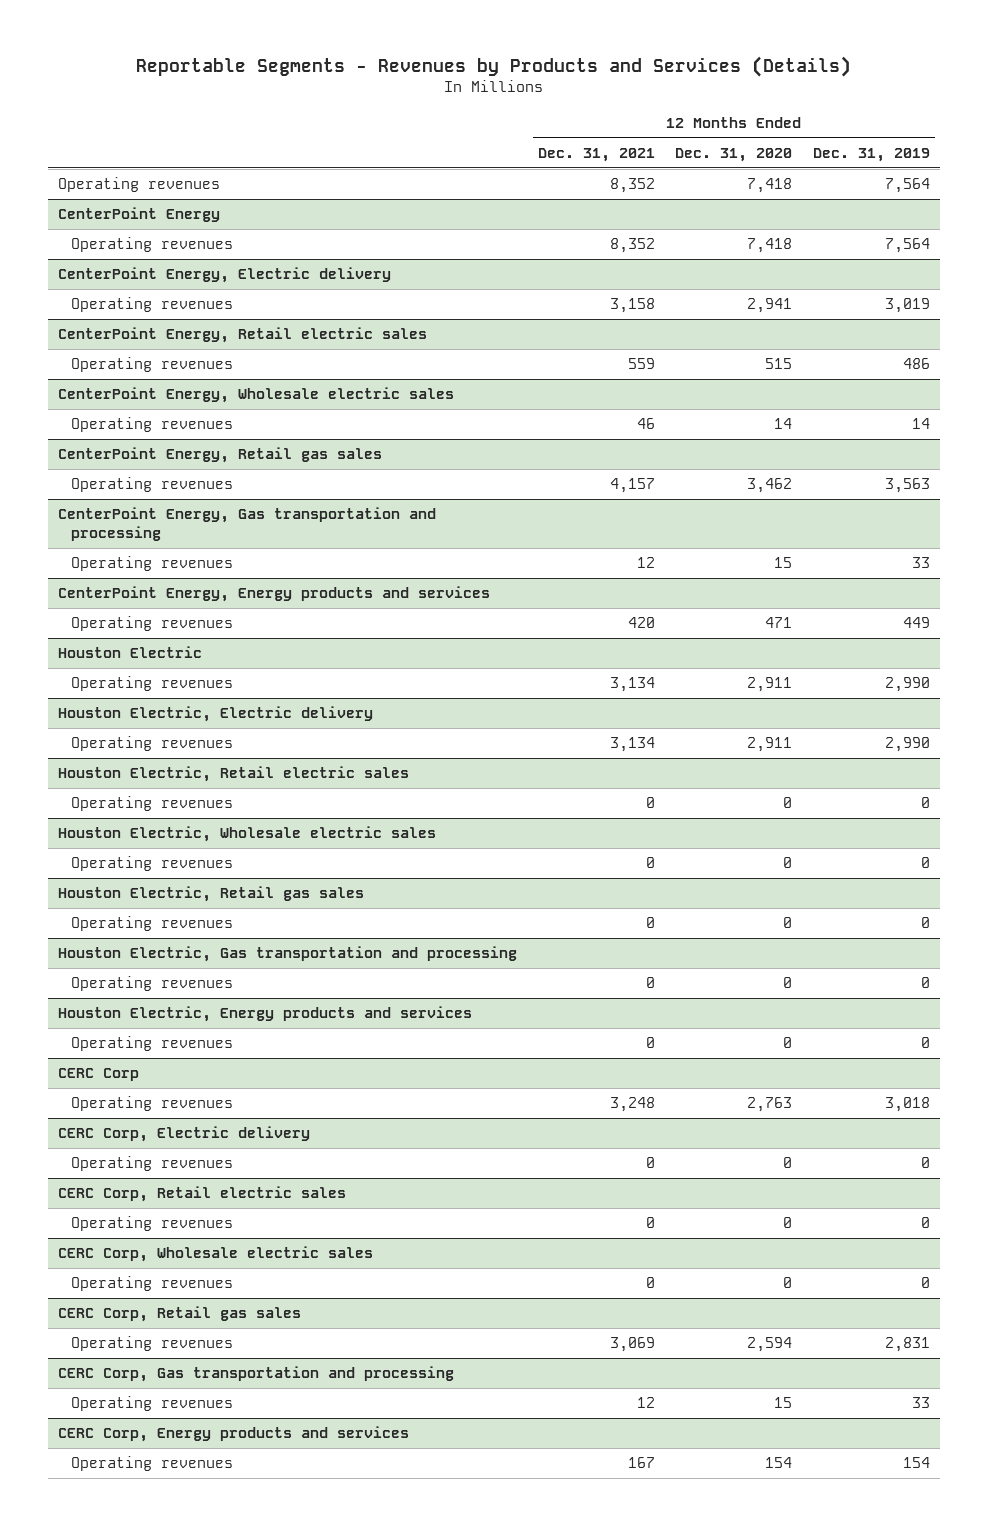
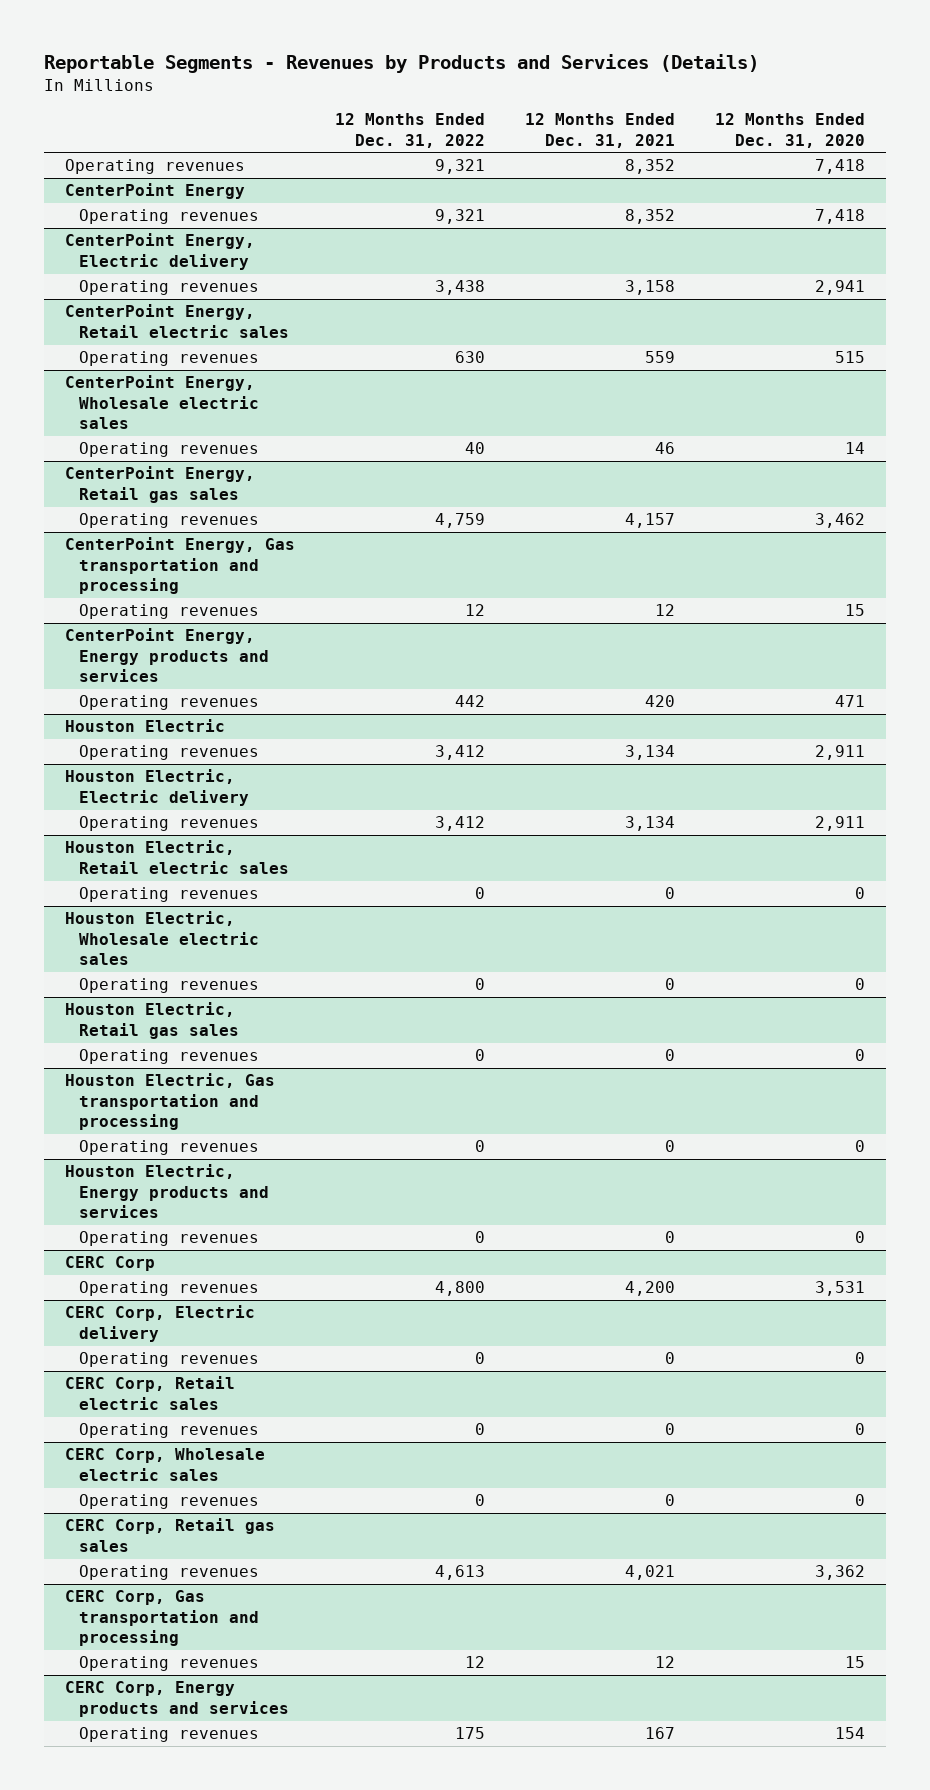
- | 12 Months Ended Dec. 31, 2021 | 12 Months Ended Dec. 31, 2020 | 12 Months Ended Dec. 31, 2019
+ | 12 Months Ended Dec. 31, 2022 | 12 Months Ended Dec. 31, 2021 | 12 Months Ended Dec. 31, 2020
@ CERC Corp
- Operating revenues | 3,248 | 2,763 | 3,018
+ Operating revenues | 4,800 | 4,200 | 3,531
@ CERC Corp, Retail gas sales
- Operating revenues | 3,069 | 2,594 | 2,831
+ Operating revenues | 4,613 | 4,021 | 3,362

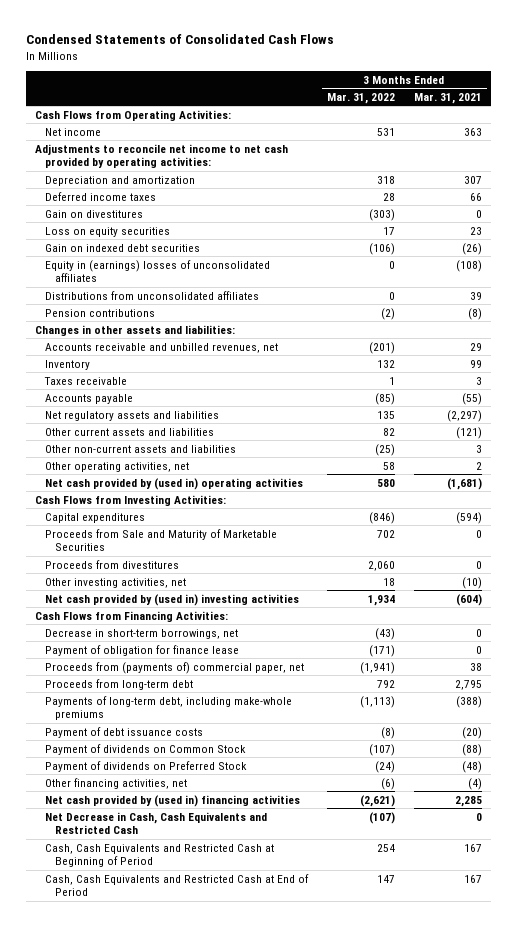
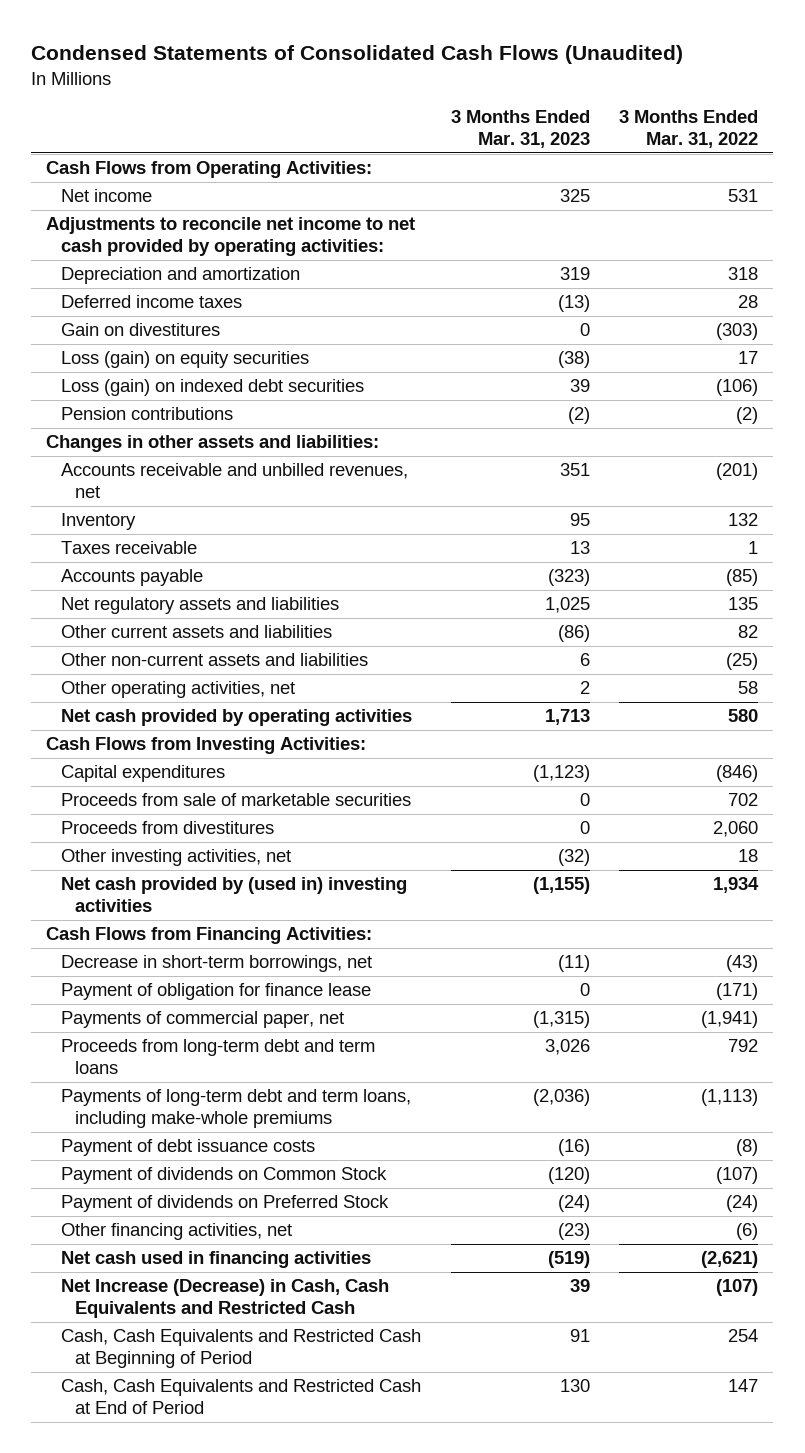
- Condensed Statements of Consolidated Cash Flows
+ Condensed Statements of Consolidated Cash Flows (Unaudited)
- | 3 Months Ended Mar. 31, 2022 | 3 Months Ended Mar. 31, 2021
+ | 3 Months Ended Mar. 31, 2023 | 3 Months Ended Mar. 31, 2022
- Loss on equity securities | 17 | 23
- Gain on indexed debt securities | (106) | (26)
- Equity in (earnings) losses of unconsolidated affiliates | 0 | (108)
- Distributions from unconsolidated affiliates | 0 | 39
+ Loss (gain) on equity securities | (38) | 17
+ Loss (gain) on indexed debt securities | 39 | (106)
- Net cash provided by (used in) operating activities | 580 | (1,681)
+ Net cash provided by operating activities | 1,713 | 580
- Proceeds from Sale and Maturity of Marketable Securities | 702 | 0
+ Proceeds from sale of marketable securities | 0 | 702
- Proceeds from (payments of) commercial paper, net | (1,941) | 38
- Proceeds from long-term debt | 792 | 2,795
- Payments of long-term debt, including make-whole premiums | (1,113) | (388)
+ Payments of commercial paper, net | (1,315) | (1,941)
+ Proceeds from long-term debt and term loans | 3,026 | 792
+ Payments of long-term debt and term loans, including make-whole premiums | (2,036) | (1,113)
- Net cash provided by (used in) financing activities | (2,621) | 2,285
- Net Decrease in Cash, Cash Equivalents and Restricted Cash | (107) | 0
+ Net cash used in financing activities | (519) | (2,621)
+ Net Increase (Decrease) in Cash, Cash Equivalents and Restricted Cash | 39 | (107)

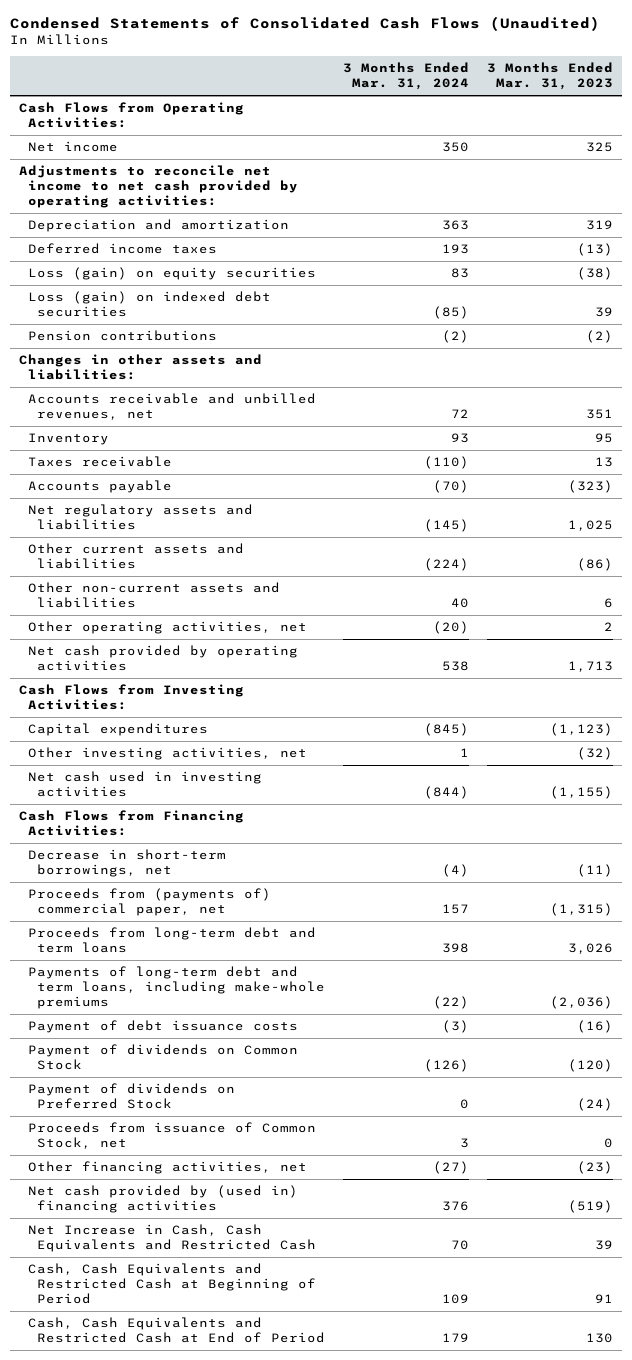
- | 3 Months Ended Mar. 31, 2023 | 3 Months Ended Mar. 31, 2022
+ | 3 Months Ended Mar. 31, 2024 | 3 Months Ended Mar. 31, 2023
- Gain on divestitures | 0 | (303)
- Proceeds from sale of marketable securities | 0 | 702
- Proceeds from divestitures | 0 | 2,060
- Net cash provided by (used in) investing activities | (1,155) | 1,934
+ Net cash used in investing activities | (844) | (1,155)
- Payment of obligation for finance lease | 0 | (171)
- Payments of commercial paper, net | (1,315) | (1,941)
+ Proceeds from (payments of) commercial paper, net | 157 | (1,315)
+ Proceeds from issuance of Common Stock, net | 3 | 0
- Net cash used in financing activities | (519) | (2,621)
- Net Increase (Decrease) in Cash, Cash Equivalents and Restricted Cash | 39 | (107)
+ Net cash provided by (used in) financing activities | 376 | (519)
+ Net Increase in Cash, Cash Equivalents and Restricted Cash | 70 | 39

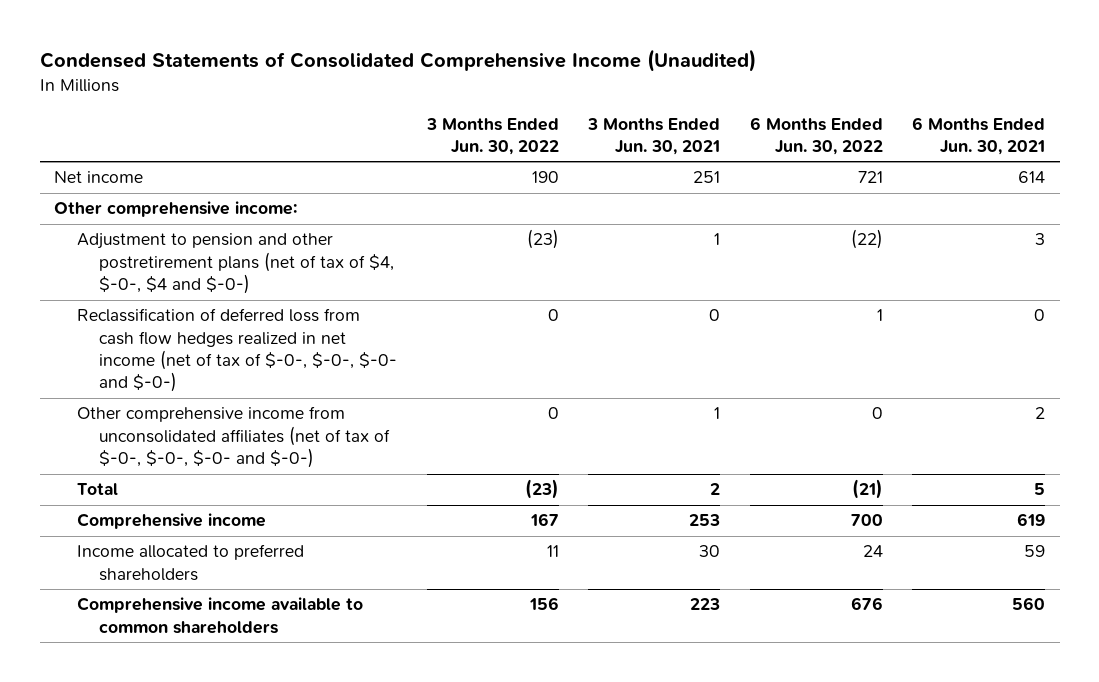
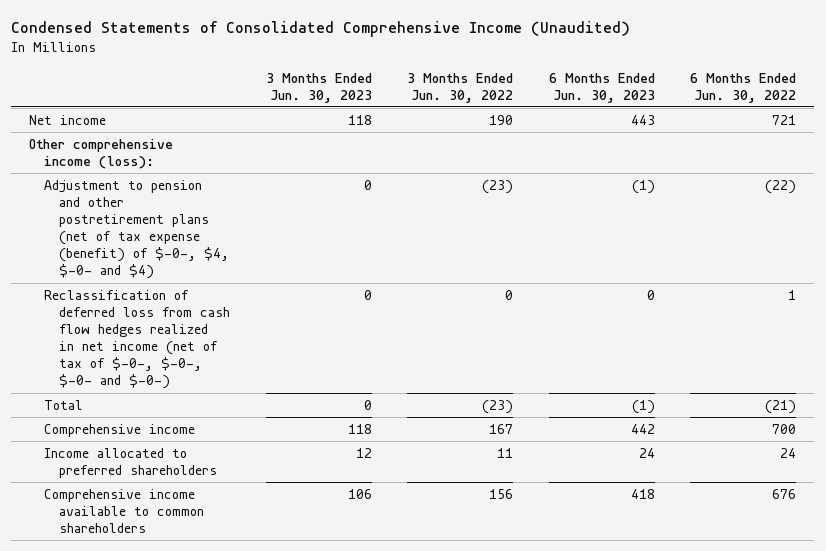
- | 3 Months Ended Jun. 30, 2022 | 3 Months Ended Jun. 30, 2021 | 6 Months Ended Jun. 30, 2022 | 6 Months Ended Jun. 30, 2021
+ | 3 Months Ended Jun. 30, 2023 | 3 Months Ended Jun. 30, 2022 | 6 Months Ended Jun. 30, 2023 | 6 Months Ended Jun. 30, 2022
- Other comprehensive income:
- Adjustment to pension and other postretirement plans (net of tax of $4, $-0-, $4 and $-0-) | (23) | 1 | (22) | 3
+ Other comprehensive income (loss):
+ Adjustment to pension and other postretirement plans (net of tax expense (benefit) of $-0-, $4, $-0- and $4) | 0 | (23) | (1) | (22)
- Other comprehensive income from unconsolidated affiliates (net of tax of $-0-, $-0-, $-0- and $-0-) | 0 | 1 | 0 | 2

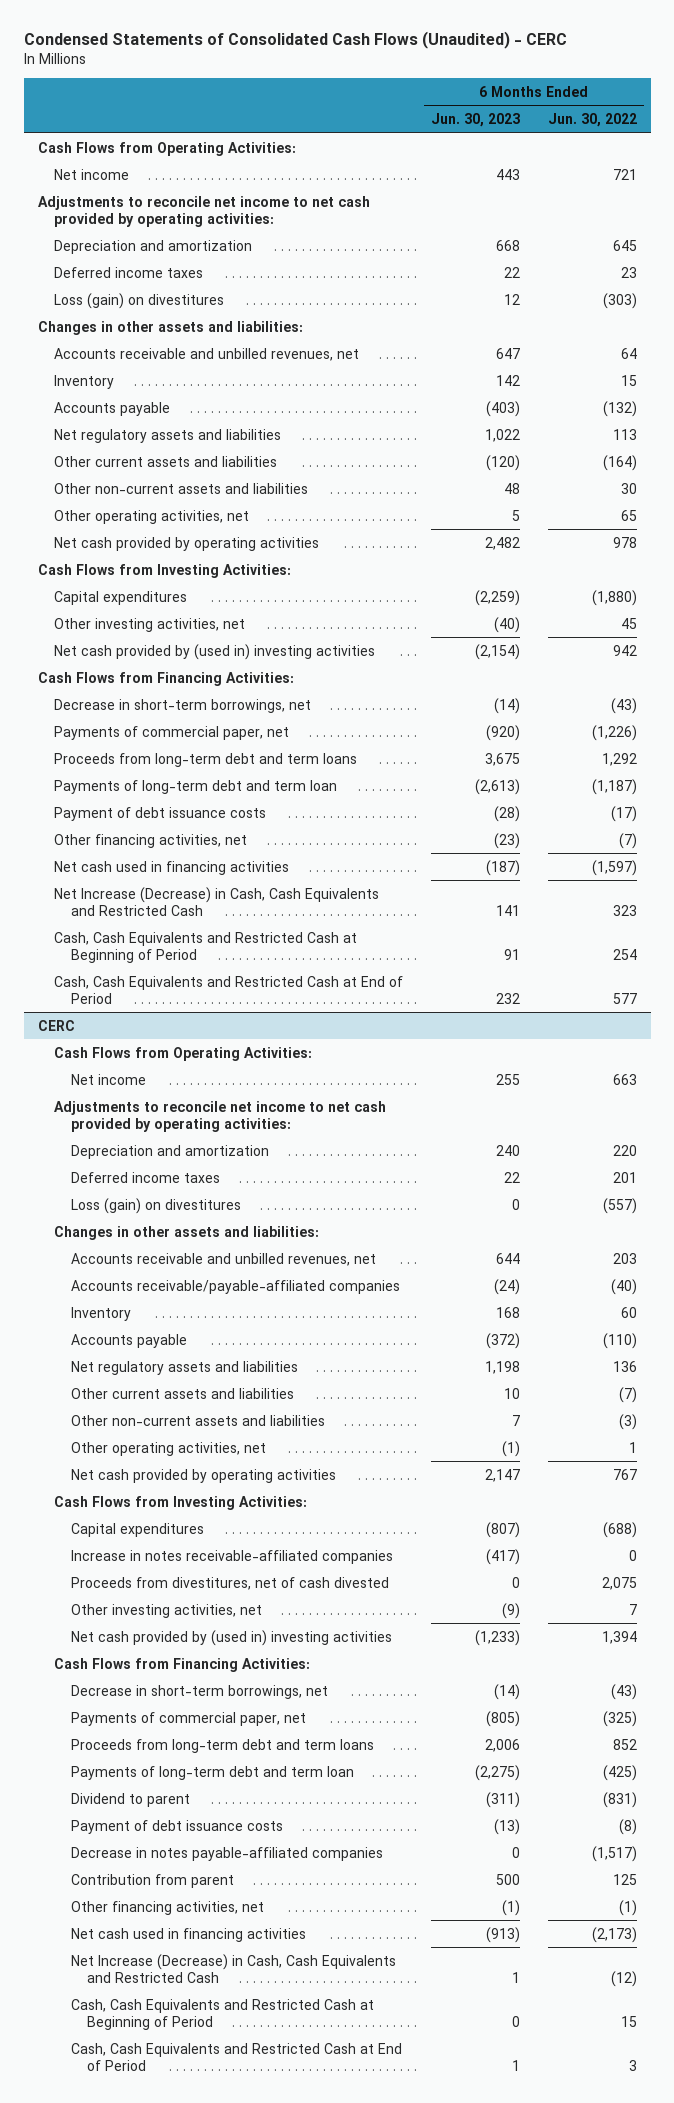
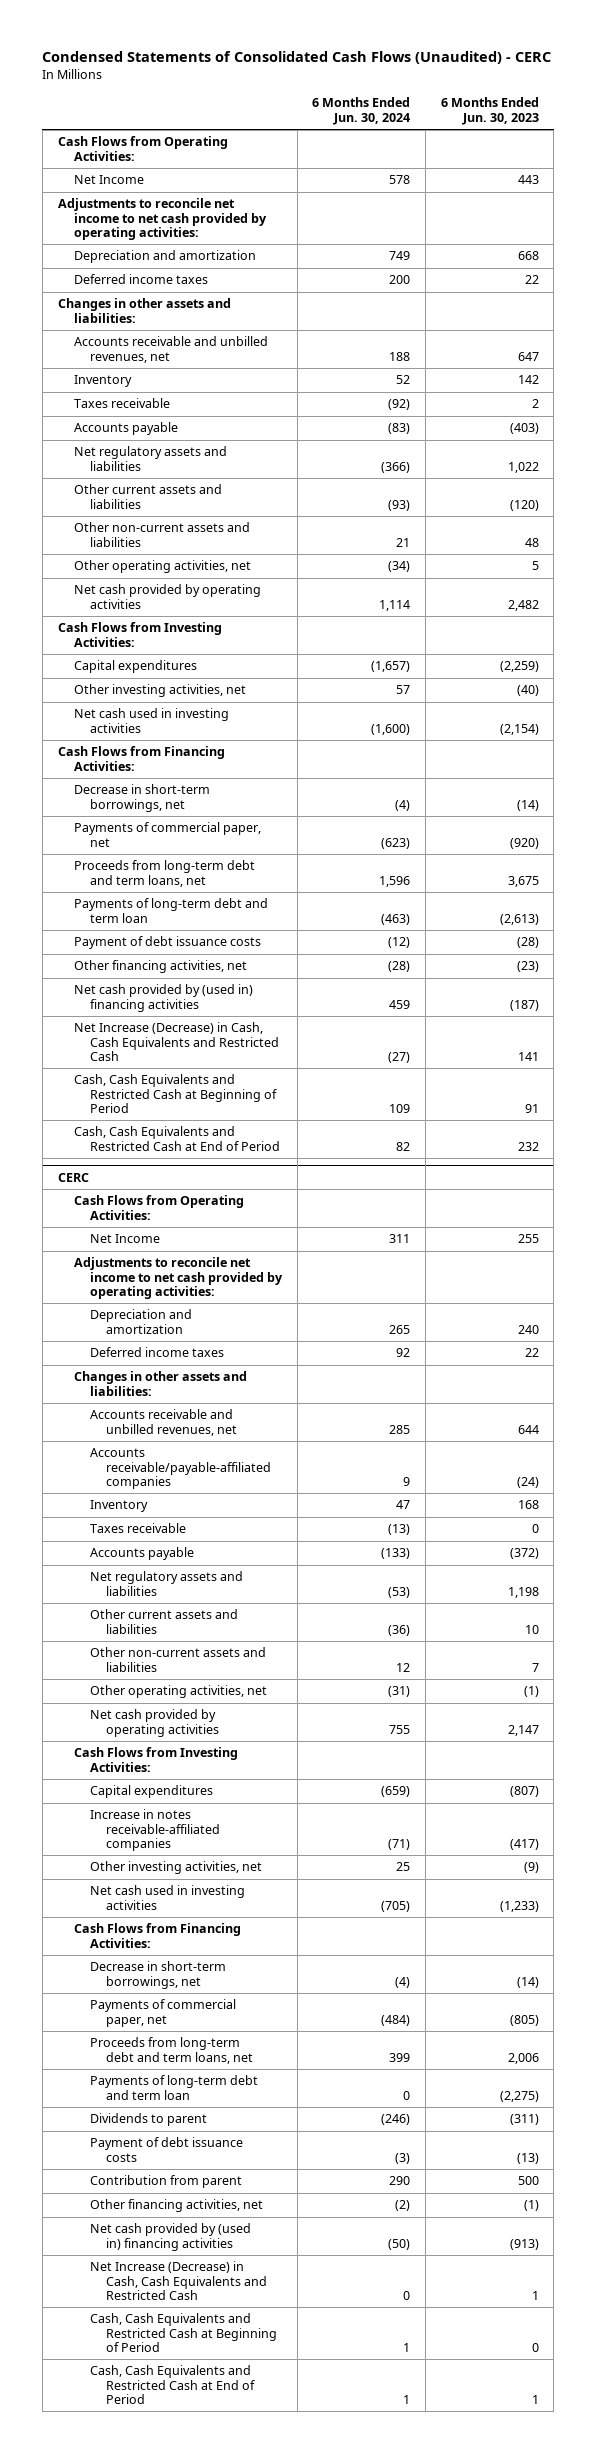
- | 6 Months Ended Jun. 30, 2023 | 6 Months Ended Jun. 30, 2022
+ | 6 Months Ended Jun. 30, 2024 | 6 Months Ended Jun. 30, 2023
- Net income | 443 | 721
+ Net Income | 578 | 443
- Loss (gain) on divestitures | 12 | (303)
+ Taxes receivable | (92) | 2
- Net cash provided by (used in) investing activities | (2,154) | 942
+ Net cash used in investing activities | (1,600) | (2,154)
- Proceeds from long-term debt and term loans | 3,675 | 1,292
+ Proceeds from long-term debt and term loans, net | 1,596 | 3,675
- Net cash used in financing activities | (187) | (1,597)
+ Net cash provided by (used in) financing activities | 459 | (187)
@ CERC
- Net income | 255 | 663
+ Net Income | 311 | 255
- Loss (gain) on divestitures | 0 | (557)
+ Taxes receivable | (13) | 0
- Proceeds from divestitures, net of cash divested | 0 | 2,075
- Net cash provided by (used in) investing activities | (1,233) | 1,394
+ Net cash used in investing activities | (705) | (1,233)
- Proceeds from long-term debt and term loans | 2,006 | 852
+ Proceeds from long-term debt and term loans, net | 399 | 2,006
- Dividend to parent | (311) | (831)
+ Dividends to parent | (246) | (311)
- Decrease in notes payable-affiliated companies | 0 | (1,517)
- Net cash used in financing activities | (913) | (2,173)
+ Net cash provided by (used in) financing activities | (50) | (913)

